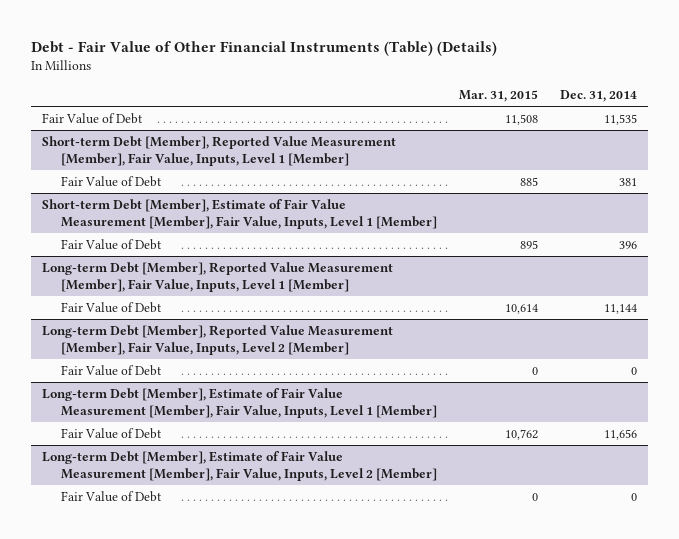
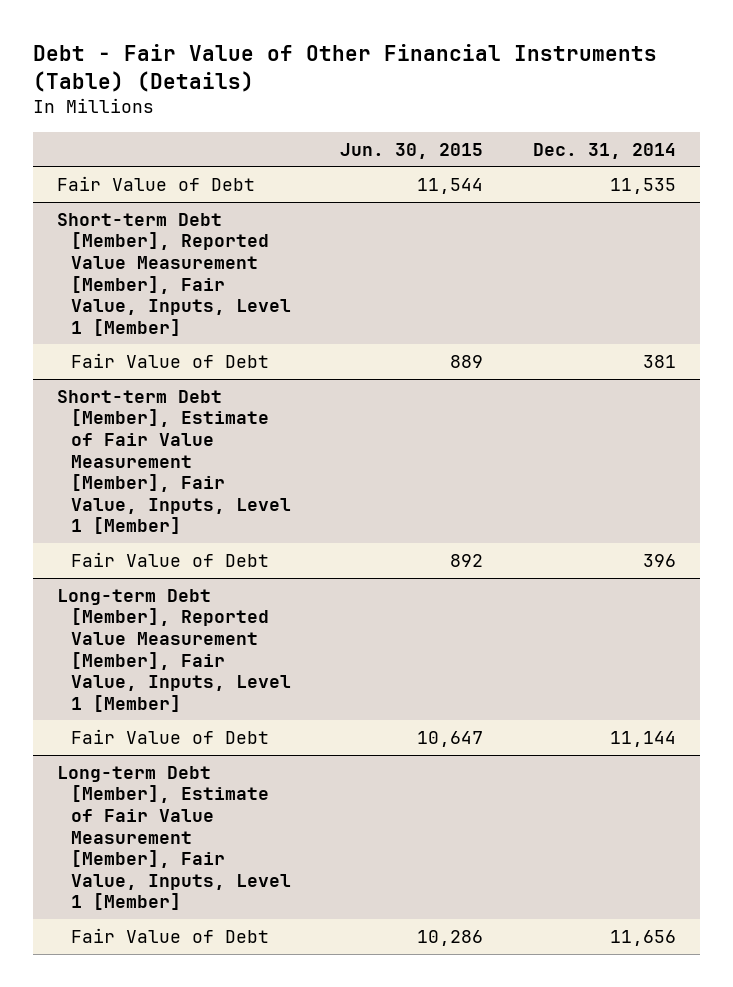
- | Mar. 31, 2015 | Dec. 31, 2014
+ | Jun. 30, 2015 | Dec. 31, 2014
- Long-term Debt [Member], Reported Value Measurement [Member], Fair Value, Inputs, Level 2 [Member]
- Fair Value of Debt | 0 | 0
- Long-term Debt [Member], Estimate of Fair Value Measurement [Member], Fair Value, Inputs, Level 2 [Member]
- Fair Value of Debt | 0 | 0

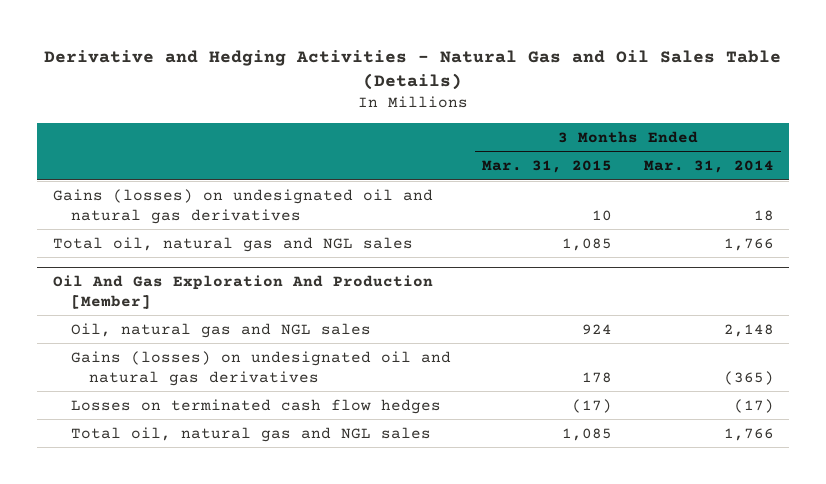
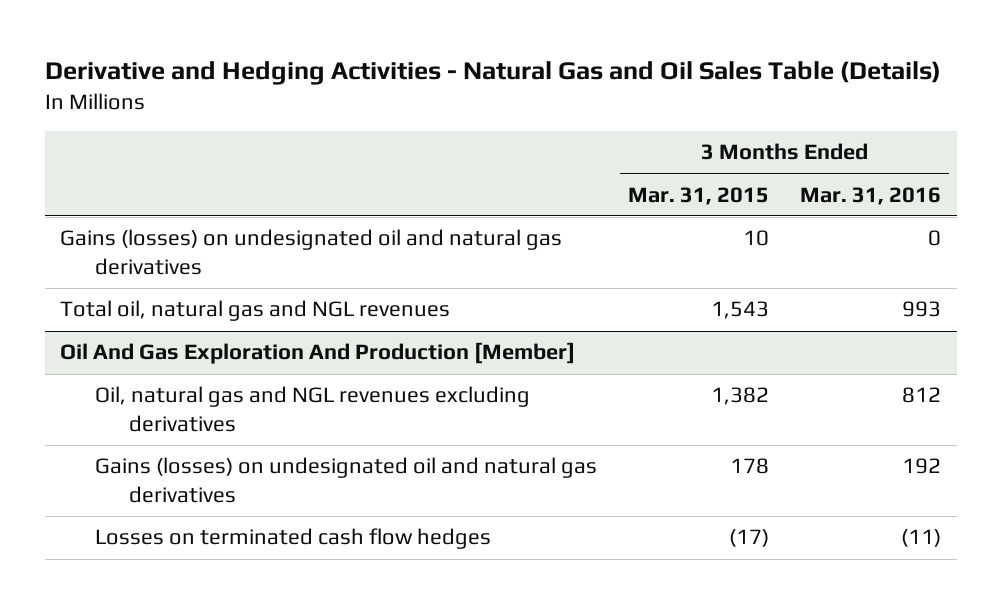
- | 3 Months Ended Mar. 31, 2015 | 3 Months Ended Mar. 31, 2014
+ | 3 Months Ended Mar. 31, 2015 | 3 Months Ended Mar. 31, 2016
- Total oil, natural gas and NGL sales | 1,085 | 1,766
+ Total oil, natural gas and NGL revenues | 1,543 | 993
@ Oil And Gas Exploration And Production [Member]
- Oil, natural gas and NGL sales | 924 | 2,148
+ Oil, natural gas and NGL revenues excluding derivatives | 1,382 | 812
- Total oil, natural gas and NGL sales | 1,085 | 1,766

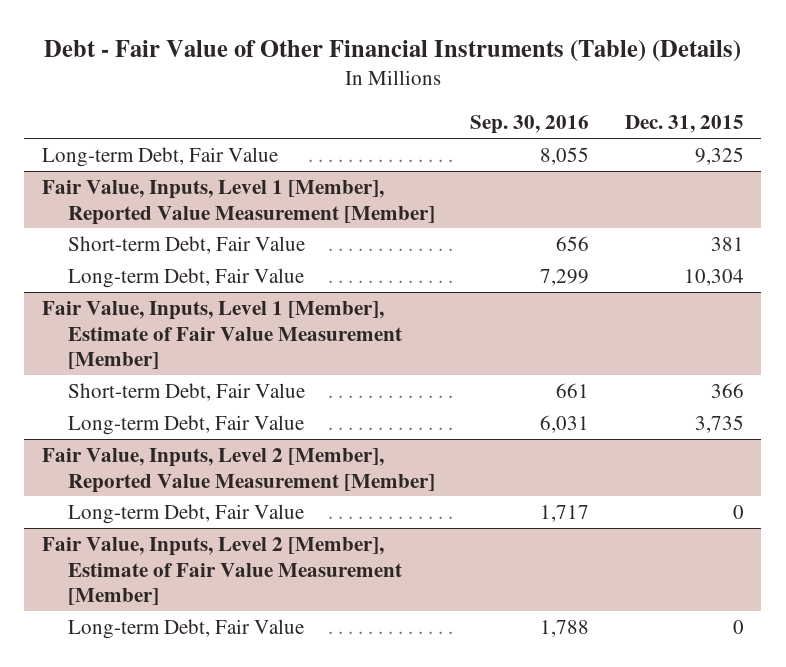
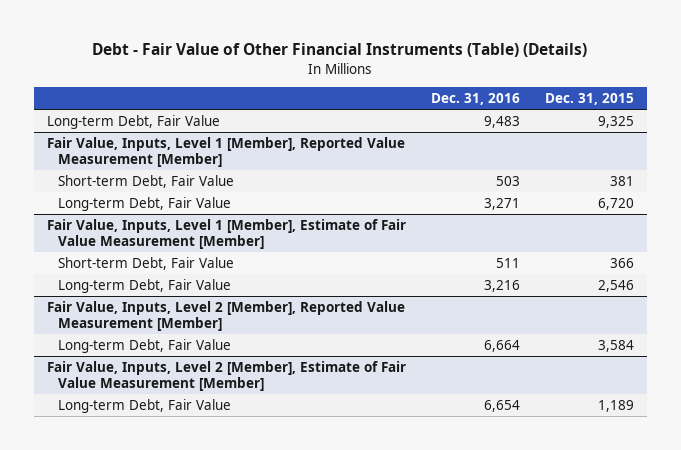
- | Sep. 30, 2016 | Dec. 31, 2015
+ | Dec. 31, 2016 | Dec. 31, 2015
@ Fair Value, Inputs, Level 1 [Member], Reported Value Measurement [Member]
- Long-term Debt, Fair Value | 7,299 | 10,304
+ Long-term Debt, Fair Value | 3,271 | 6,720
@ Fair Value, Inputs, Level 1 [Member], Estimate of Fair Value Measurement [Member]
- Long-term Debt, Fair Value | 6,031 | 3,735
+ Long-term Debt, Fair Value | 3,216 | 2,546
@ Fair Value, Inputs, Level 2 [Member], Reported Value Measurement [Member]
- Long-term Debt, Fair Value | 1,717 | 0
+ Long-term Debt, Fair Value | 6,664 | 3,584
@ Fair Value, Inputs, Level 2 [Member], Estimate of Fair Value Measurement [Member]
- Long-term Debt, Fair Value | 1,788 | 0
+ Long-term Debt, Fair Value | 6,654 | 1,189

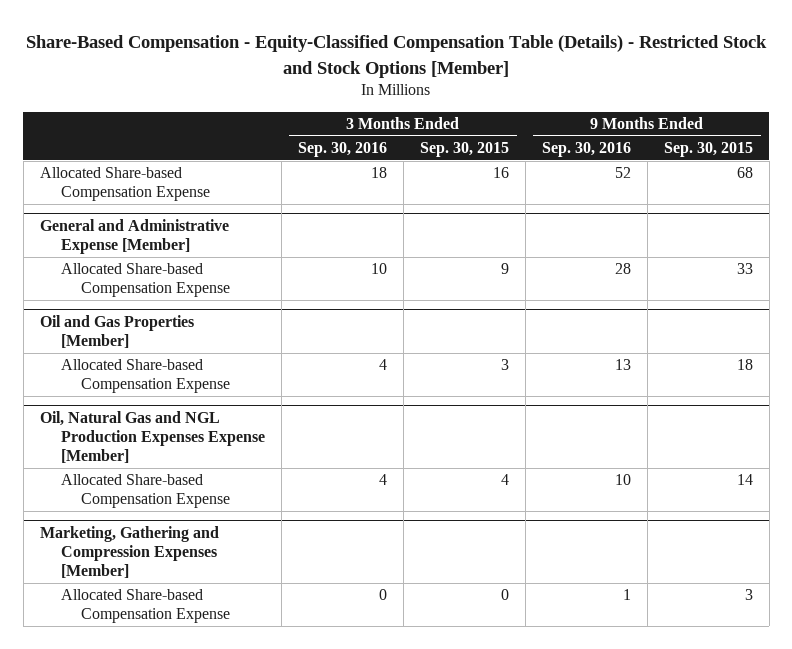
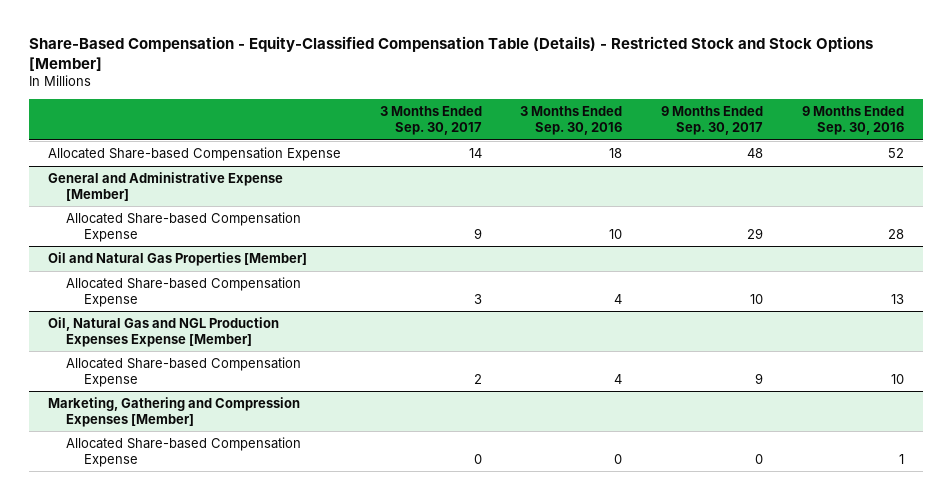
- | 3 Months Ended Sep. 30, 2016 | 3 Months Ended Sep. 30, 2015 | 9 Months Ended Sep. 30, 2016 | 9 Months Ended Sep. 30, 2015
+ | 3 Months Ended Sep. 30, 2017 | 3 Months Ended Sep. 30, 2016 | 9 Months Ended Sep. 30, 2017 | 9 Months Ended Sep. 30, 2016
- Oil and Gas Properties [Member]
+ Oil and Natural Gas Properties [Member]

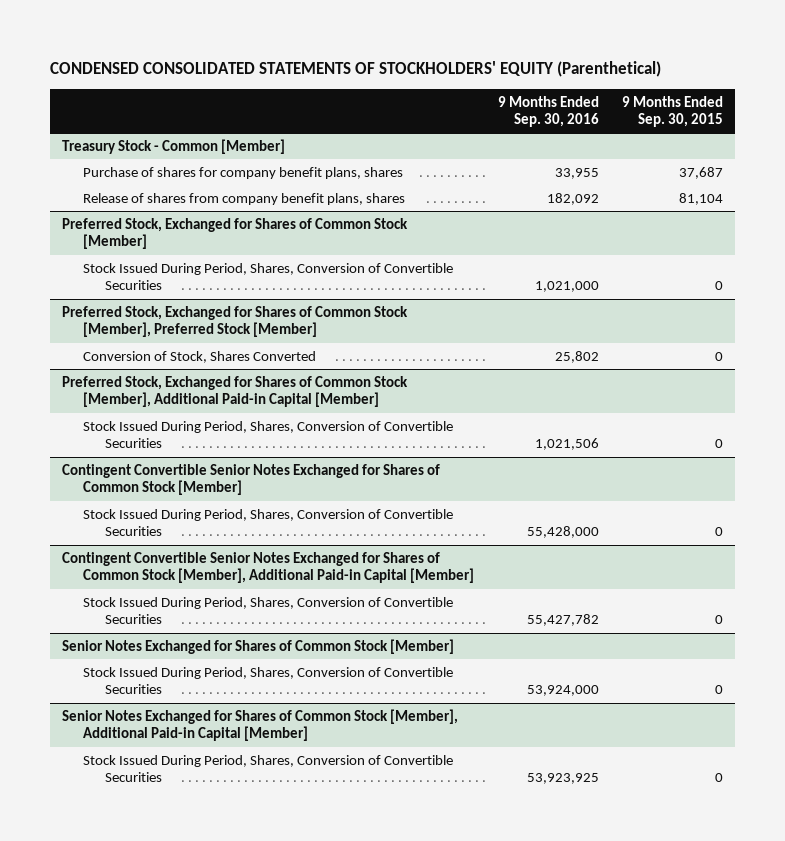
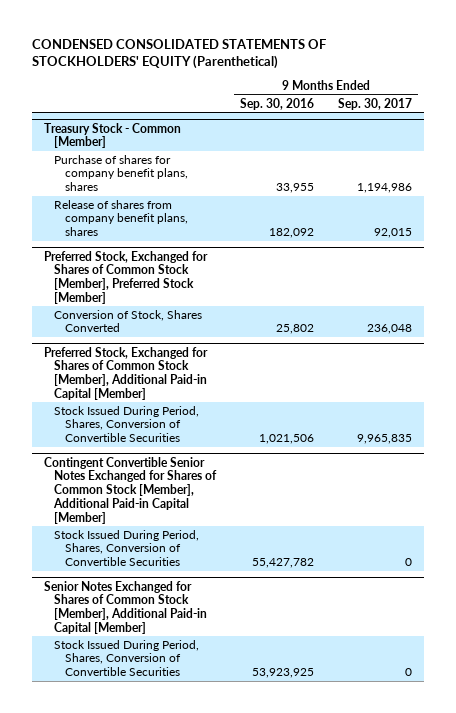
- | 9 Months Ended Sep. 30, 2016 | 9 Months Ended Sep. 30, 2015
+ | 9 Months Ended Sep. 30, 2016 | 9 Months Ended Sep. 30, 2017
- Preferred Stock, Exchanged for Shares of Common Stock [Member]
- Stock Issued During Period, Shares, Conversion of Convertible Securities | 1,021,000 | 0
- Contingent Convertible Senior Notes Exchanged for Shares of Common Stock [Member]
- Stock Issued During Period, Shares, Conversion of Convertible Securities | 55,428,000 | 0
- Senior Notes Exchanged for Shares of Common Stock [Member]
- Stock Issued During Period, Shares, Conversion of Convertible Securities | 53,924,000 | 0

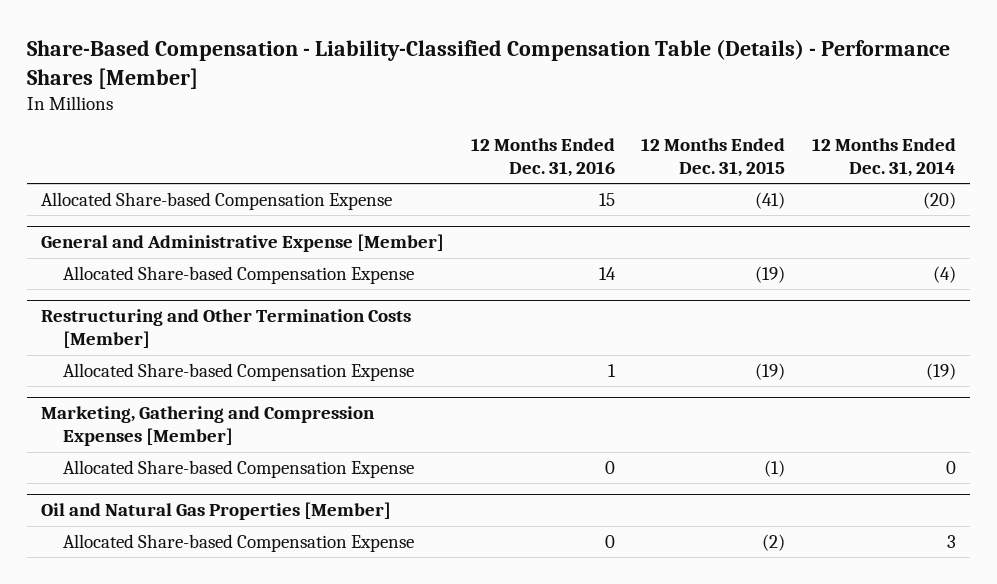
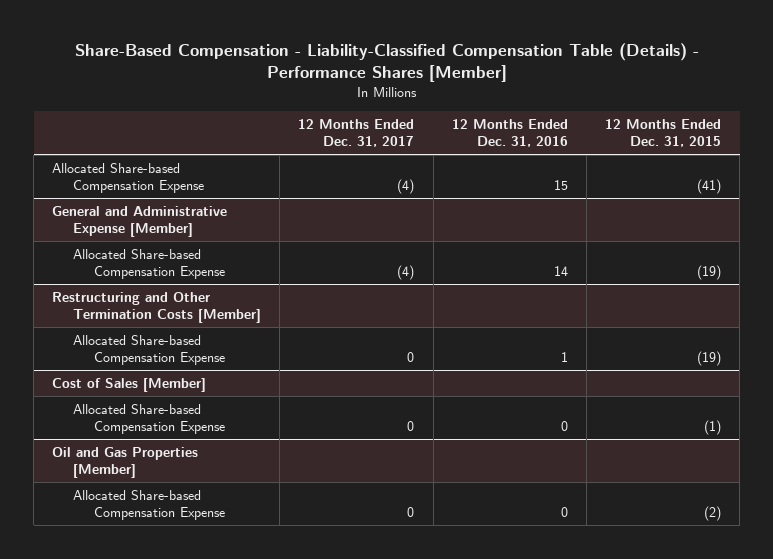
- | 12 Months Ended Dec. 31, 2016 | 12 Months Ended Dec. 31, 2015 | 12 Months Ended Dec. 31, 2014
+ | 12 Months Ended Dec. 31, 2017 | 12 Months Ended Dec. 31, 2016 | 12 Months Ended Dec. 31, 2015
- Marketing, Gathering and Compression Expenses [Member]
+ Cost of Sales [Member]
- Oil and Natural Gas Properties [Member]
+ Oil and Gas Properties [Member]

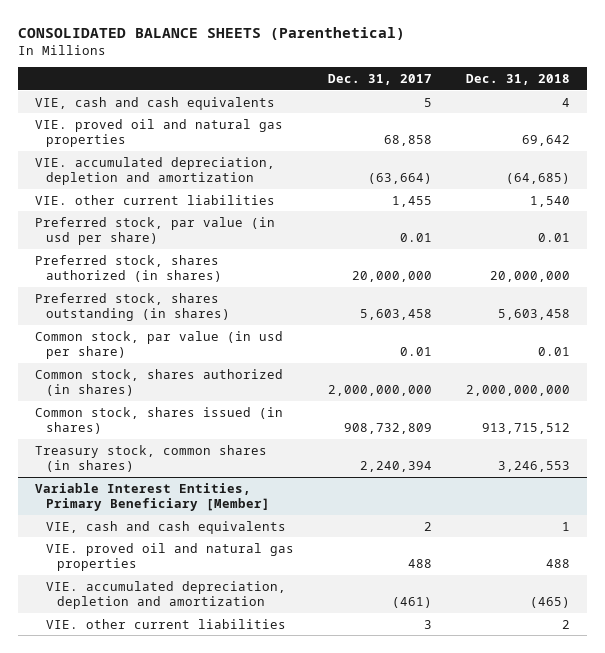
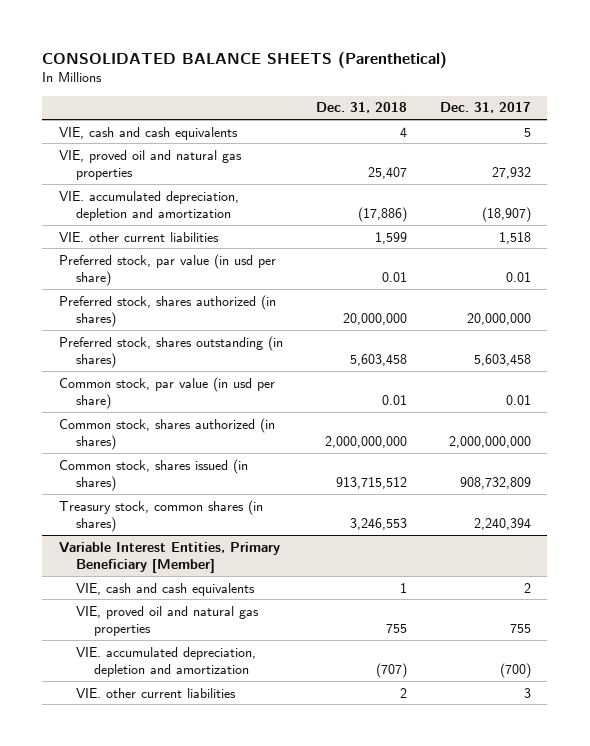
- | Dec. 31, 2017 | Dec. 31, 2018
+ | Dec. 31, 2018 | Dec. 31, 2017
- VIE. proved oil and natural gas properties | 68,858 | 69,642
- VIE. accumulated depreciation, depletion and amortization | (63,664) | (64,685)
- VIE. other current liabilities | 1,455 | 1,540
+ VIE, proved oil and natural gas properties | 25,407 | 27,932
+ VIE. accumulated depreciation, depletion and amortization | (17,886) | (18,907)
+ VIE. other current liabilities | 1,599 | 1,518
@ Variable Interest Entities, Primary Beneficiary [Member]
- VIE. proved oil and natural gas properties | 488 | 488
- VIE. accumulated depreciation, depletion and amortization | (461) | (465)
+ VIE, proved oil and natural gas properties | 755 | 755
+ VIE. accumulated depreciation, depletion and amortization | (707) | (700)

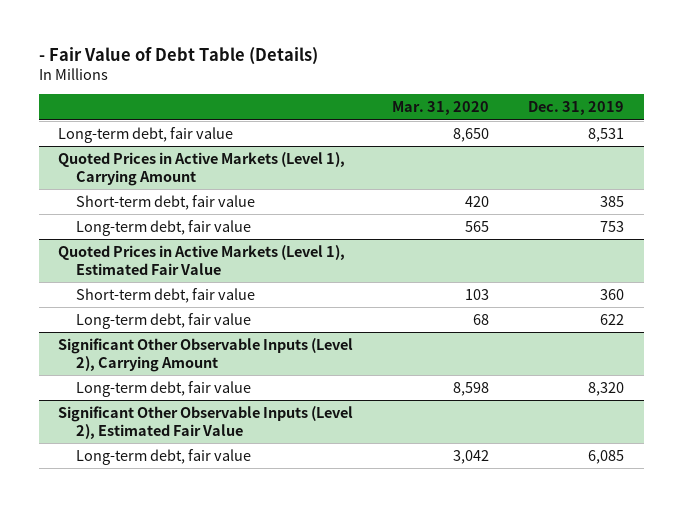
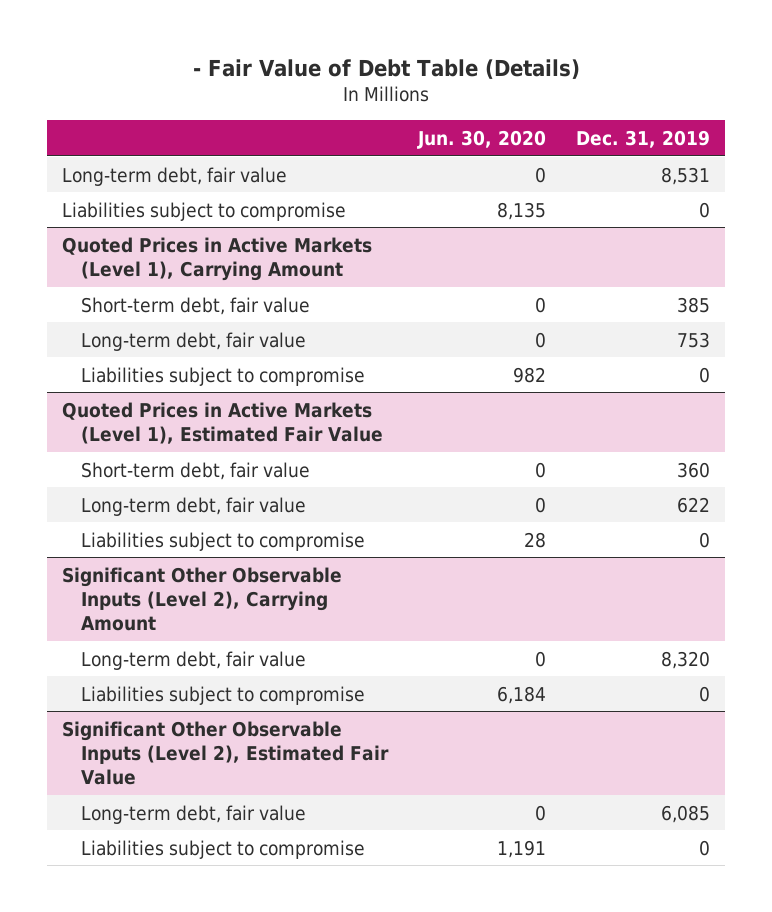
- | Mar. 31, 2020 | Dec. 31, 2019
+ | Jun. 30, 2020 | Dec. 31, 2019
+ Liabilities subject to compromise | 8,135 | 0
@ Quoted Prices in Active Markets (Level 1), Carrying Amount
+ Liabilities subject to compromise | 982 | 0
@ Quoted Prices in Active Markets (Level 1), Estimated Fair Value
+ Liabilities subject to compromise | 28 | 0
@ Significant Other Observable Inputs (Level 2), Carrying Amount
+ Liabilities subject to compromise | 6,184 | 0
@ Significant Other Observable Inputs (Level 2), Estimated Fair Value
+ Liabilities subject to compromise | 1,191 | 0

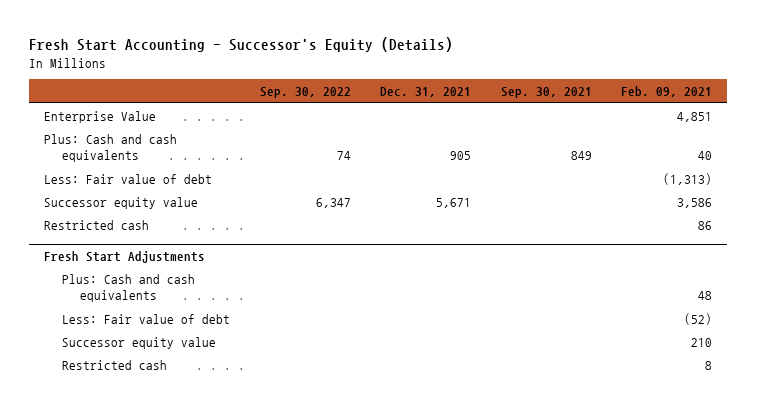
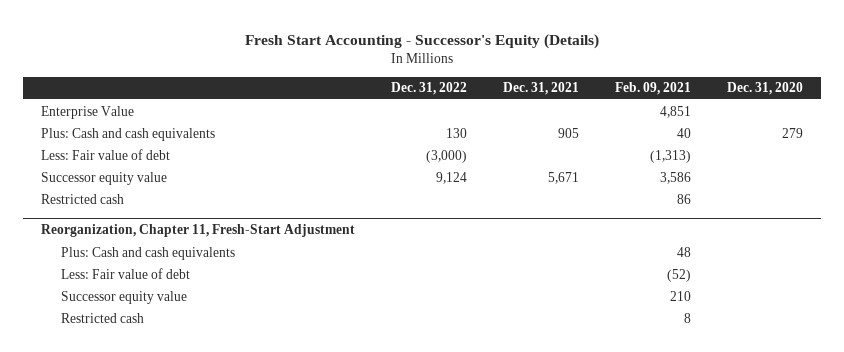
- | Sep. 30, 2022 | Dec. 31, 2021 | Sep. 30, 2021 | Feb. 09, 2021
+ | Dec. 31, 2022 | Dec. 31, 2021 | Feb. 09, 2021 | Dec. 31, 2020
- Fresh Start Adjustments
+ Reorganization, Chapter 11, Fresh-Start Adjustment

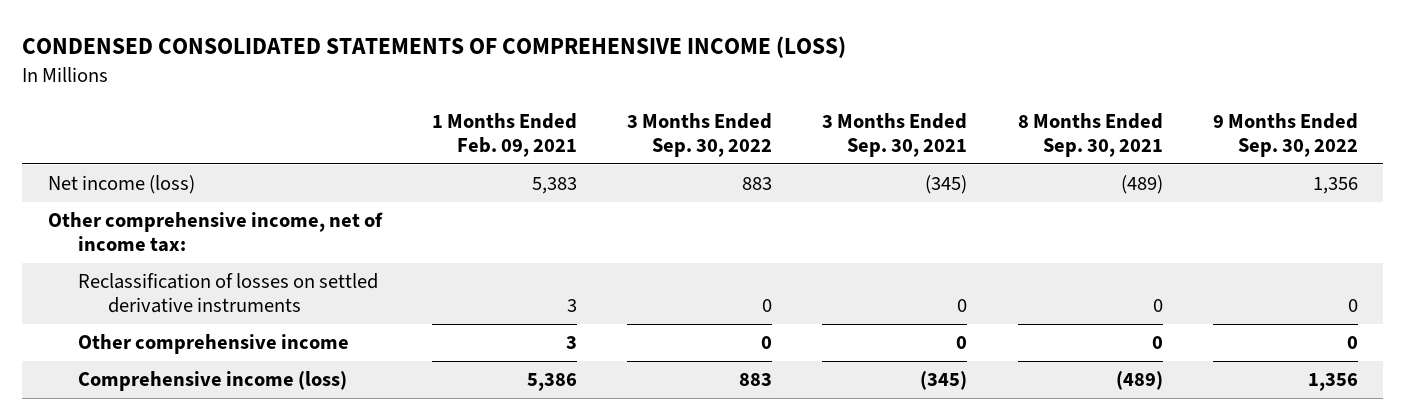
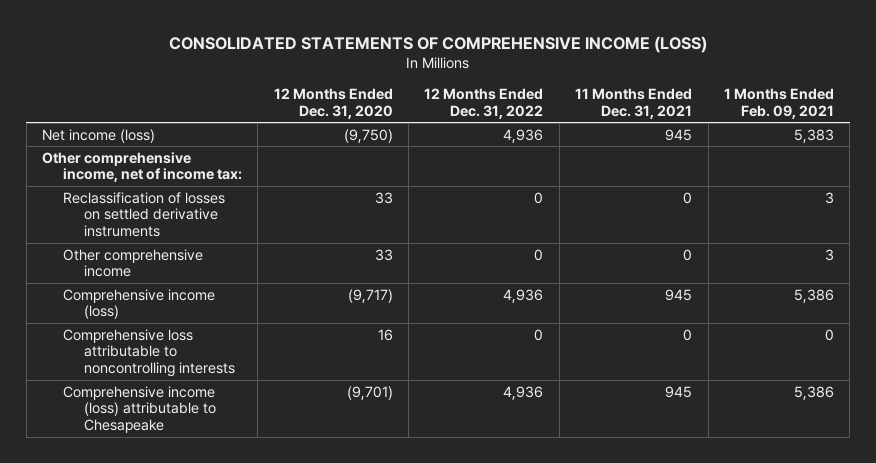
- CONDENSED CONSOLIDATED STATEMENTS OF COMPREHENSIVE INCOME (LOSS)
+ CONSOLIDATED STATEMENTS OF COMPREHENSIVE INCOME (LOSS)
- | 1 Months Ended Feb. 09, 2021 | 3 Months Ended Sep. 30, 2022 | 3 Months Ended Sep. 30, 2021 | 8 Months Ended Sep. 30, 2021 | 9 Months Ended Sep. 30, 2022
+ | 12 Months Ended Dec. 31, 2020 | 12 Months Ended Dec. 31, 2022 | 11 Months Ended Dec. 31, 2021 | 1 Months Ended Feb. 09, 2021
+ Comprehensive loss attributable to noncontrolling interests | 16 | 0 | 0 | 0
+ Comprehensive income (loss) attributable to Chesapeake | (9,701) | 4,936 | 945 | 5,386

